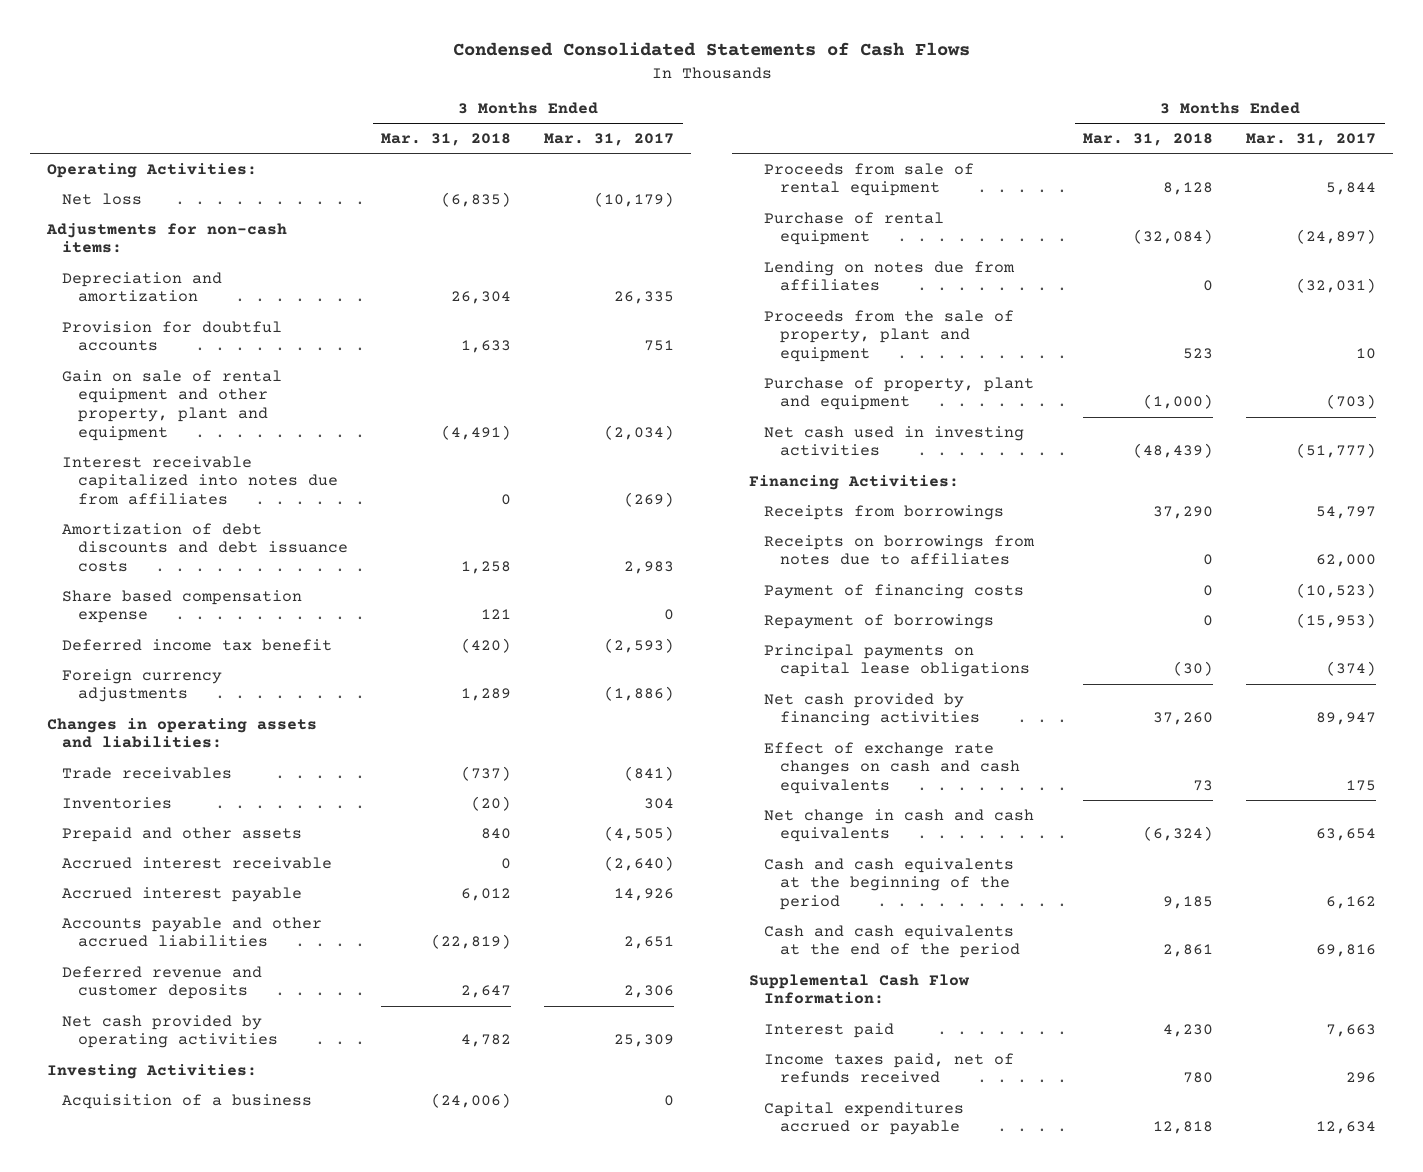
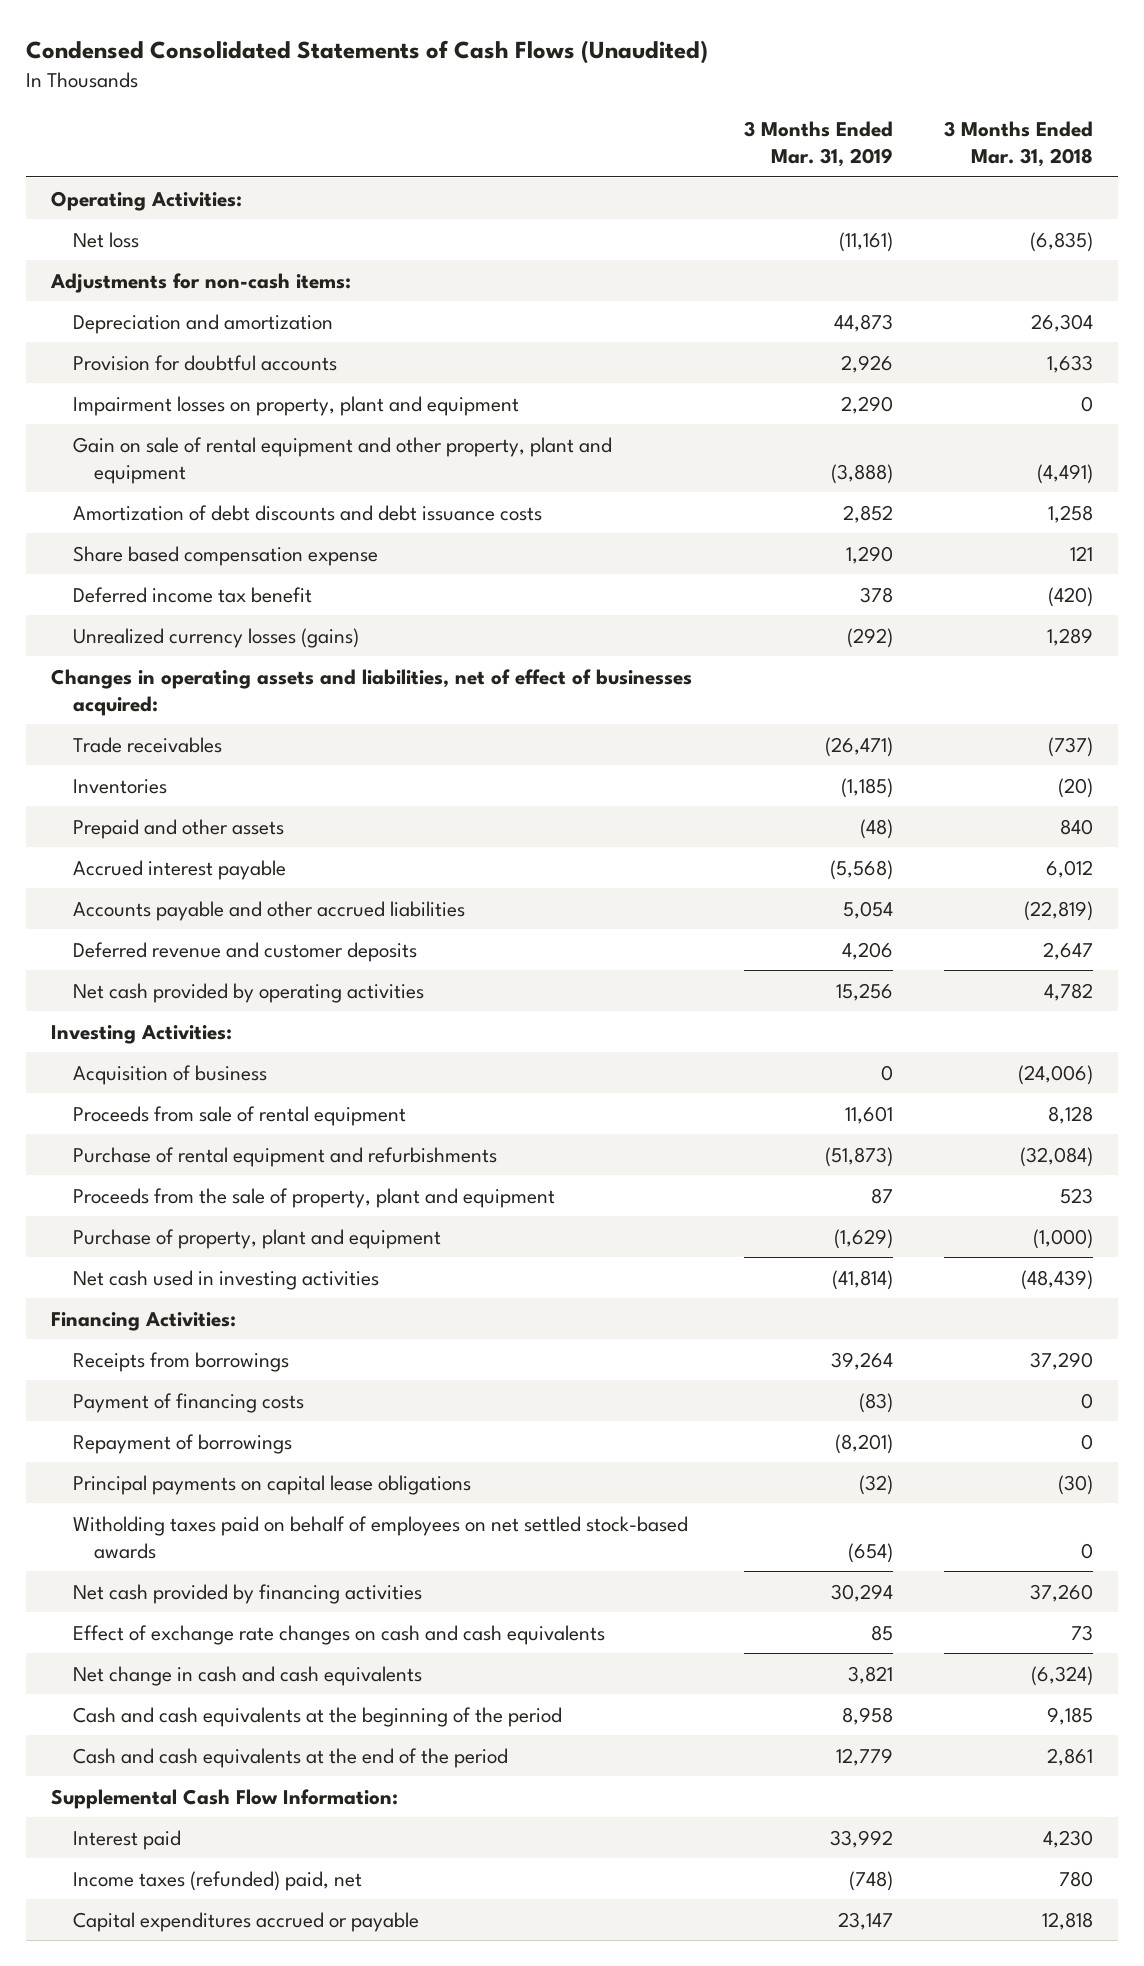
- Condensed Consolidated Statements of Cash Flows
+ Condensed Consolidated Statements of Cash Flows (Unaudited)
- | 3 Months Ended Mar. 31, 2018 | 3 Months Ended Mar. 31, 2017
+ | 3 Months Ended Mar. 31, 2019 | 3 Months Ended Mar. 31, 2018
+ Impairment losses on property, plant and equipment | 2,290 | 0
- Interest receivable capitalized into notes due from affiliates | 0 | (269)
- Foreign currency adjustments | 1,289 | (1,886)
- Changes in operating assets and liabilities:
+ Unrealized currency losses (gains) | (292) | 1,289
+ Changes in operating assets and liabilities, net of effect of businesses acquired:
- Accrued interest receivable | 0 | (2,640)
- Acquisition of a business | (24,006) | 0
+ Acquisition of business | 0 | (24,006)
- Purchase of rental equipment | (32,084) | (24,897)
- Lending on notes due from affiliates | 0 | (32,031)
+ Purchase of rental equipment and refurbishments | (51,873) | (32,084)
- Receipts on borrowings from notes due to affiliates | 0 | 62,000
+ Witholding taxes paid on behalf of employees on net settled stock-based awards | (654) | 0
- Income taxes paid, net of refunds received | 780 | 296
+ Income taxes (refunded) paid, net | (748) | 780

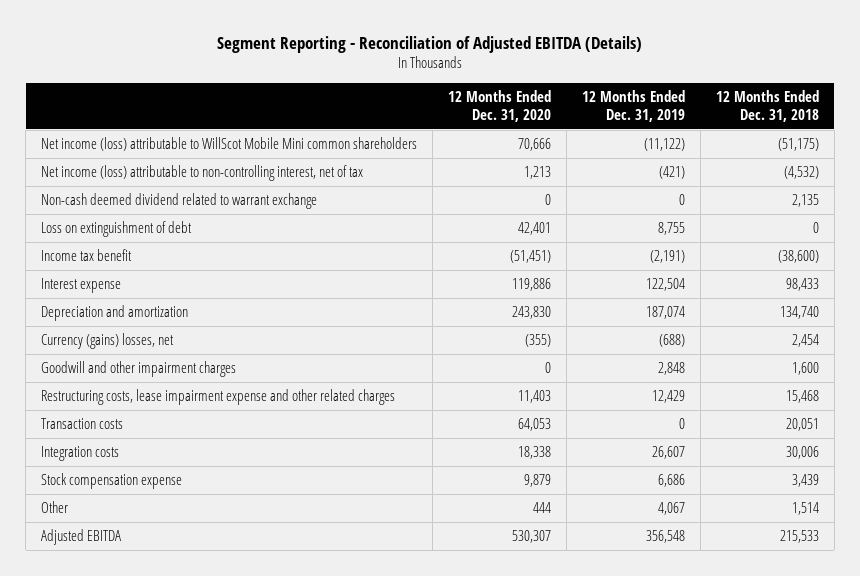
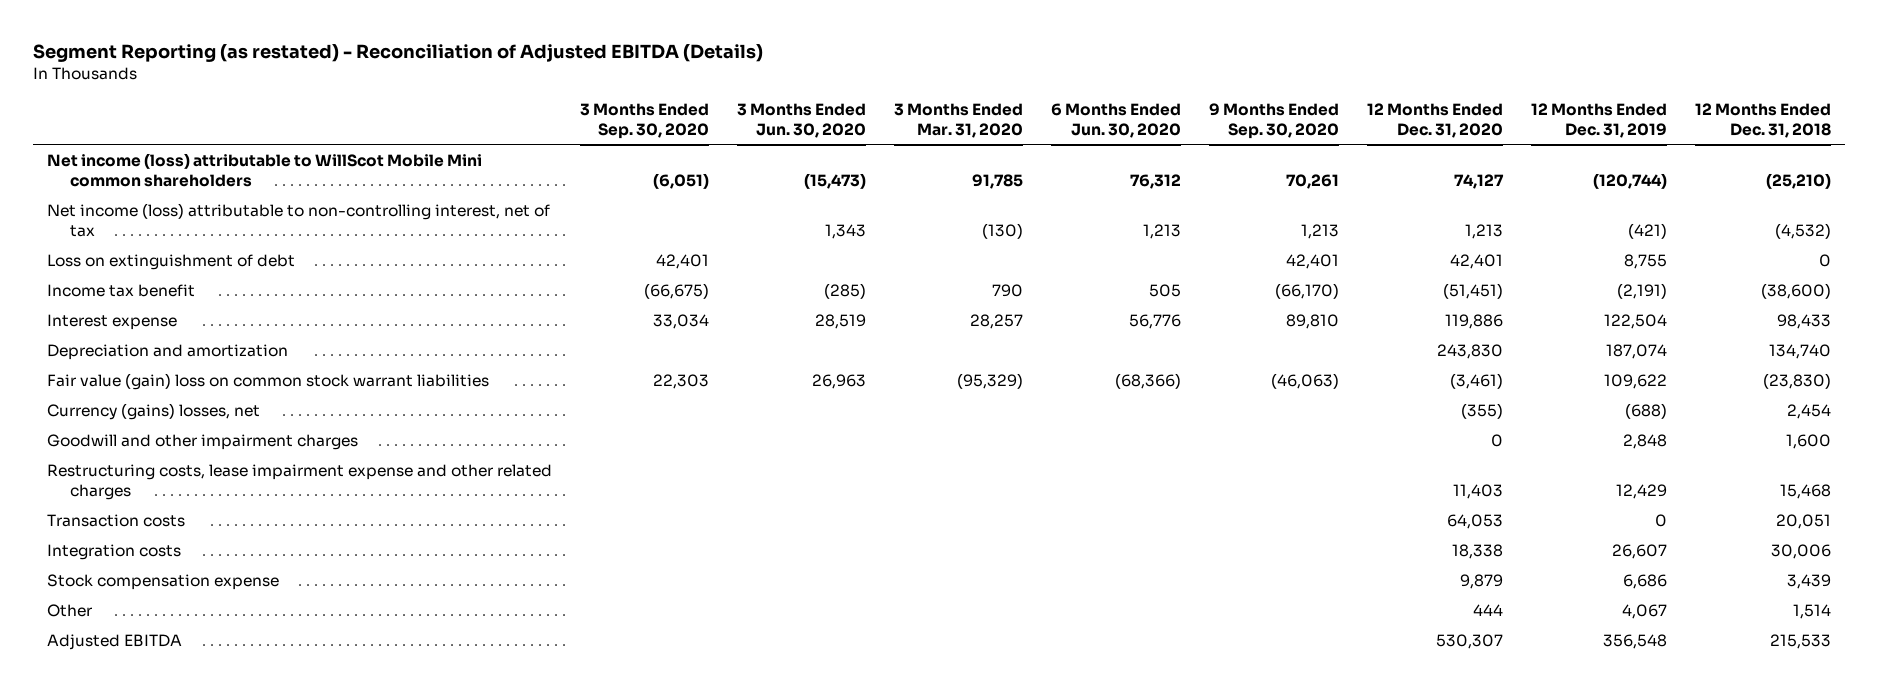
- Segment Reporting - Reconciliation of Adjusted EBITDA (Details)
+ Segment Reporting (as restated) - Reconciliation of Adjusted EBITDA (Details)
- | 12 Months Ended Dec. 31, 2020 | 12 Months Ended Dec. 31, 2019 | 12 Months Ended Dec. 31, 2018
+ | 3 Months Ended Sep. 30, 2020 | 3 Months Ended Jun. 30, 2020 | 3 Months Ended Mar. 31, 2020 | 6 Months Ended Jun. 30, 2020 | 9 Months Ended Sep. 30, 2020 | 12 Months Ended Dec. 31, 2020 | 12 Months Ended Dec. 31, 2019 | 12 Months Ended Dec. 31, 2018
- Net income (loss) attributable to WillScot Mobile Mini common shareholders | 70,666 | (11,122) | (51,175)
+ Net income (loss) attributable to WillScot Mobile Mini common shareholders | (6,051) | (15,473) | 91,785 | 76,312 | 70,261 | 74,127 | (120,744) | (25,210)
- Non-cash deemed dividend related to warrant exchange | 0 | 0 | 2,135
+ Fair value (gain) loss on common stock warrant liabilities | 22,303 | 26,963 | (95,329) | (68,366) | (46,063) | (3,461) | 109,622 | (23,830)

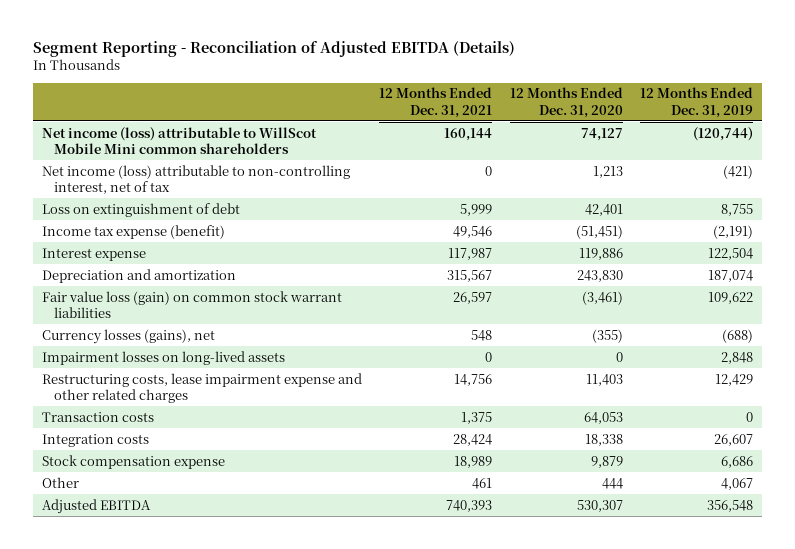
- Segment Reporting (as restated) - Reconciliation of Adjusted EBITDA (Details)
+ Segment Reporting - Reconciliation of Adjusted EBITDA (Details)
- | 3 Months Ended Sep. 30, 2020 | 3 Months Ended Jun. 30, 2020 | 3 Months Ended Mar. 31, 2020 | 6 Months Ended Jun. 30, 2020 | 9 Months Ended Sep. 30, 2020 | 12 Months Ended Dec. 31, 2020 | 12 Months Ended Dec. 31, 2019 | 12 Months Ended Dec. 31, 2018
+ | 12 Months Ended Dec. 31, 2021 | 12 Months Ended Dec. 31, 2020 | 12 Months Ended Dec. 31, 2019
- Income tax benefit | (66,675) | (285) | 790 | 505 | (66,170) | (51,451) | (2,191) | (38,600)
+ Income tax expense (benefit) | 49,546 | (51,451) | (2,191)
- Fair value (gain) loss on common stock warrant liabilities | 22,303 | 26,963 | (95,329) | (68,366) | (46,063) | (3,461) | 109,622 | (23,830)
- Currency (gains) losses, net | | | | | | (355) | (688) | 2,454
- Goodwill and other impairment charges | | | | | | 0 | 2,848 | 1,600
+ Fair value loss (gain) on common stock warrant liabilities | 26,597 | (3,461) | 109,622
+ Currency losses (gains), net | 548 | (355) | (688)
+ Impairment losses on long-lived assets | 0 | 0 | 2,848

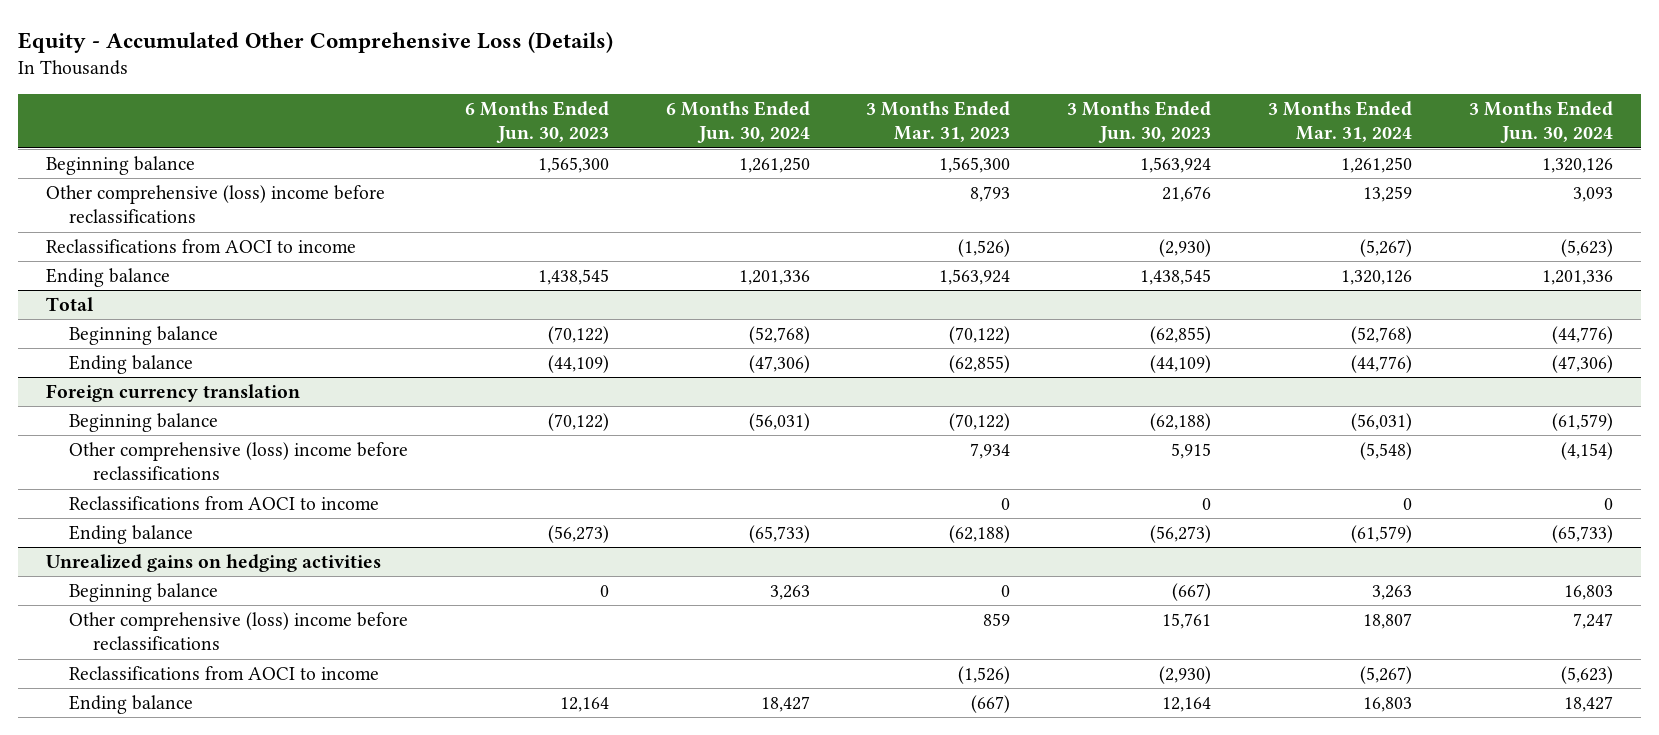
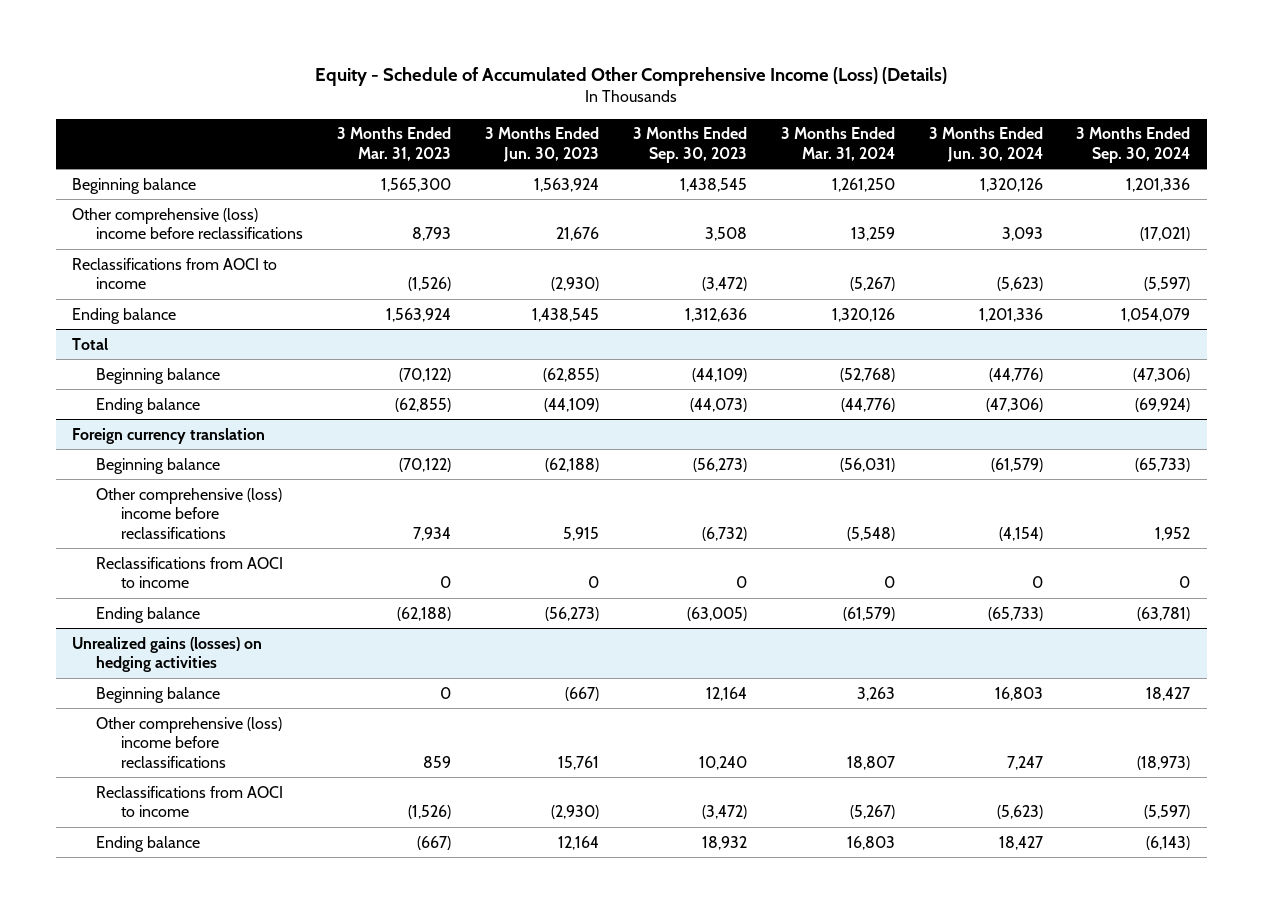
- Equity - Accumulated Other Comprehensive Loss (Details)
+ Equity - Schedule of Accumulated Other Comprehensive Income (Loss) (Details)
- | 6 Months Ended Jun. 30, 2023 | 6 Months Ended Jun. 30, 2024 | 3 Months Ended Mar. 31, 2023 | 3 Months Ended Jun. 30, 2023 | 3 Months Ended Mar. 31, 2024 | 3 Months Ended Jun. 30, 2024
+ | 3 Months Ended Mar. 31, 2023 | 3 Months Ended Jun. 30, 2023 | 3 Months Ended Sep. 30, 2023 | 3 Months Ended Mar. 31, 2024 | 3 Months Ended Jun. 30, 2024 | 3 Months Ended Sep. 30, 2024
- Unrealized gains on hedging activities
+ Unrealized gains (losses) on hedging activities

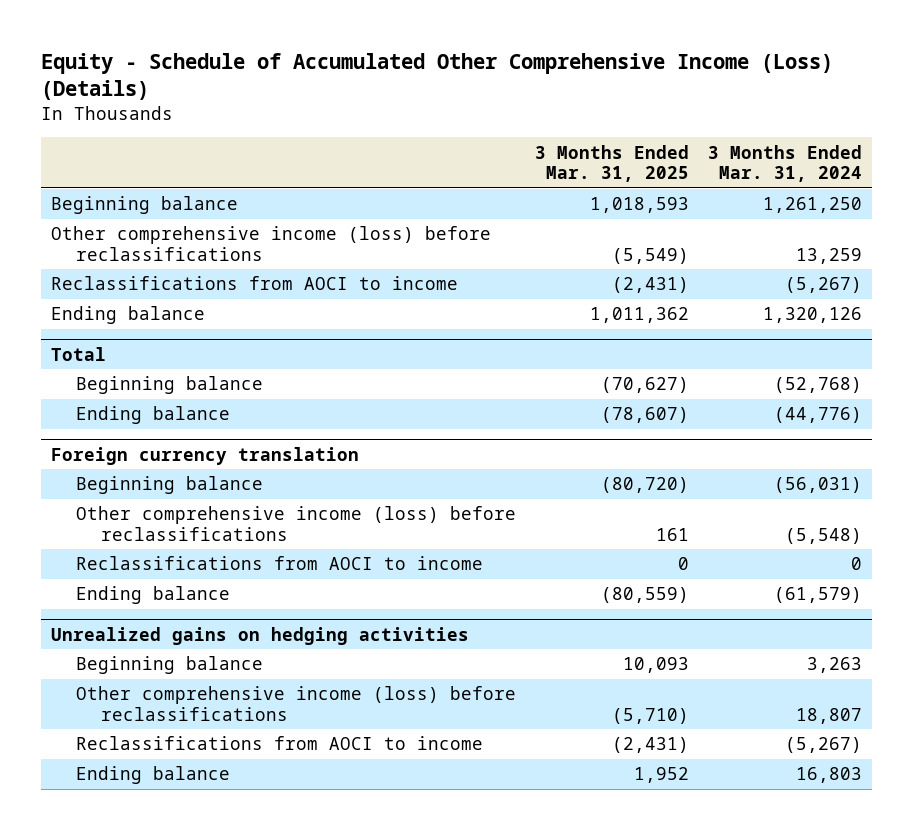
- | 3 Months Ended Mar. 31, 2023 | 3 Months Ended Jun. 30, 2023 | 3 Months Ended Sep. 30, 2023 | 3 Months Ended Mar. 31, 2024 | 3 Months Ended Jun. 30, 2024 | 3 Months Ended Sep. 30, 2024
+ | 3 Months Ended Mar. 31, 2025 | 3 Months Ended Mar. 31, 2024
- Other comprehensive (loss) income before reclassifications | 8,793 | 21,676 | 3,508 | 13,259 | 3,093 | (17,021)
+ Other comprehensive income (loss) before reclassifications | (5,549) | 13,259
@ Foreign currency translation
- Other comprehensive (loss) income before reclassifications | 7,934 | 5,915 | (6,732) | (5,548) | (4,154) | 1,952
+ Other comprehensive income (loss) before reclassifications | 161 | (5,548)
- Unrealized gains (losses) on hedging activities
+ Unrealized gains on hedging activities
- Other comprehensive (loss) income before reclassifications | 859 | 15,761 | 10,240 | 18,807 | 7,247 | (18,973)
+ Other comprehensive income (loss) before reclassifications | (5,710) | 18,807

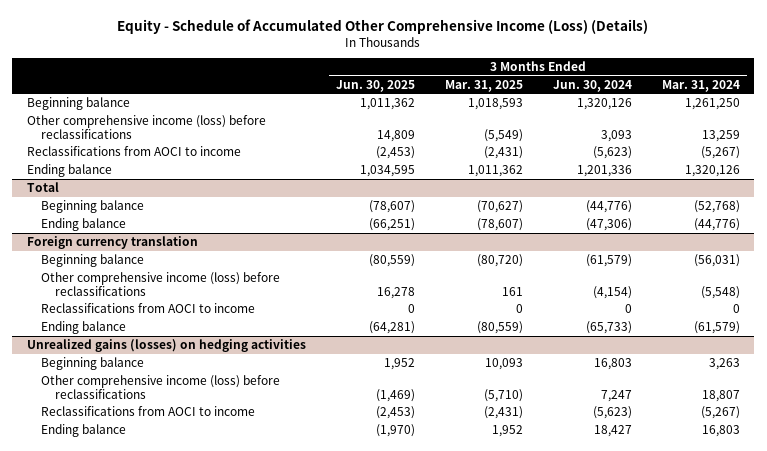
- | 3 Months Ended Mar. 31, 2025 | 3 Months Ended Mar. 31, 2024
+ | 3 Months Ended Jun. 30, 2025 | 3 Months Ended Mar. 31, 2025 | 3 Months Ended Jun. 30, 2024 | 3 Months Ended Mar. 31, 2024
- Unrealized gains on hedging activities
+ Unrealized gains (losses) on hedging activities

